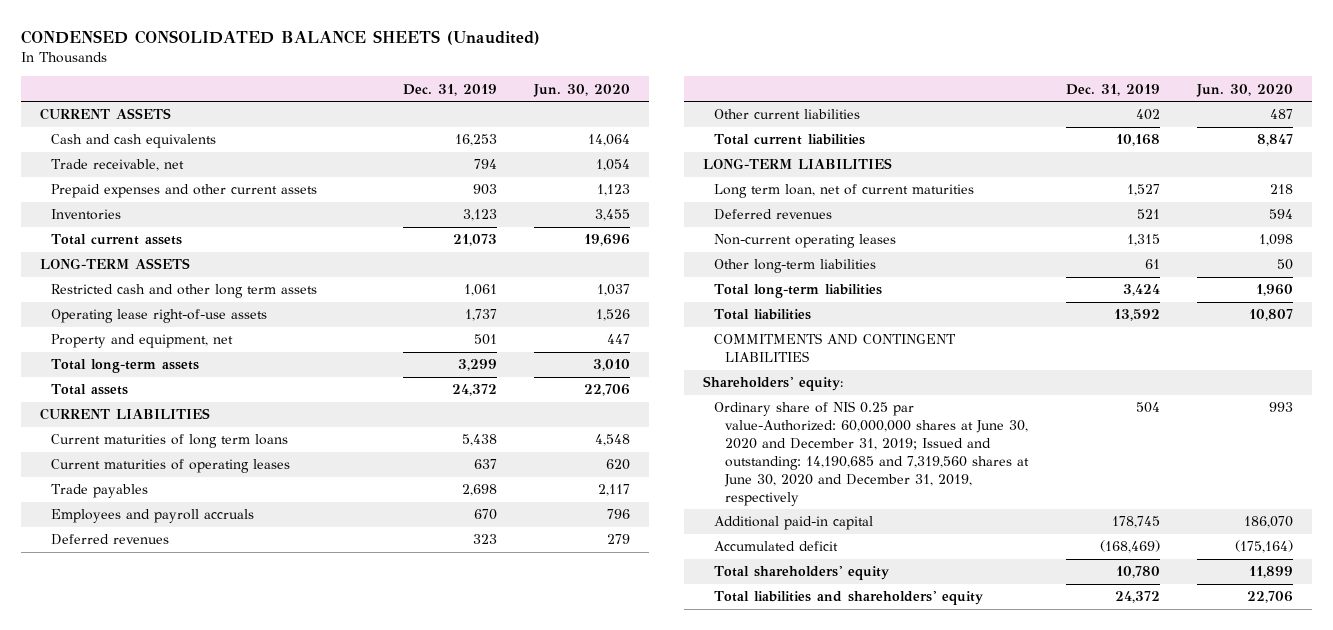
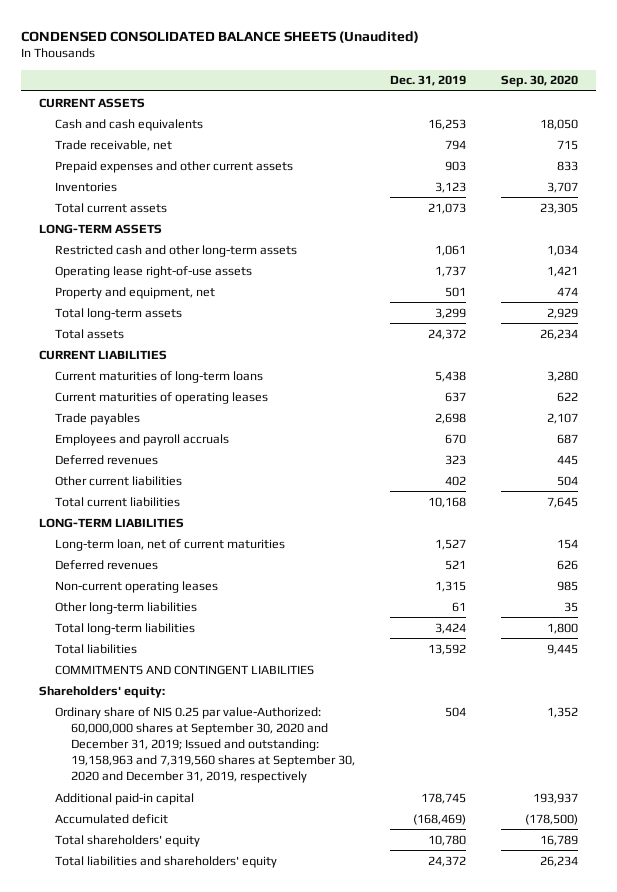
- | Dec. 31, 2019 | Jun. 30, 2020
+ | Dec. 31, 2019 | Sep. 30, 2020
- Restricted cash and other long term assets | 1,061 | 1,037
+ Restricted cash and other long-term assets | 1,061 | 1,034
- Current maturities of long term loans | 5,438 | 4,548
+ Current maturities of long-term loans | 5,438 | 3,280
- Long term loan, net of current maturities | 1,527 | 218
+ Long-term loan, net of current maturities | 1,527 | 154
- Ordinary share of NIS 0.25 par value-Authorized: 60,000,000 shares at June 30, 2020 and December 31, 2019; Issued and outstanding: 14,190,685 and 7,319,560 shares at June 30, 2020 and December 31, 2019, respectively | 504 | 993
+ Ordinary share of NIS 0.25 par value-Authorized: 60,000,000 shares at September 30, 2020 and December 31, 2019; Issued and outstanding: 19,158,963 and 7,319,560 shares at September 30, 2020 and December 31, 2019, respectively | 504 | 1,352

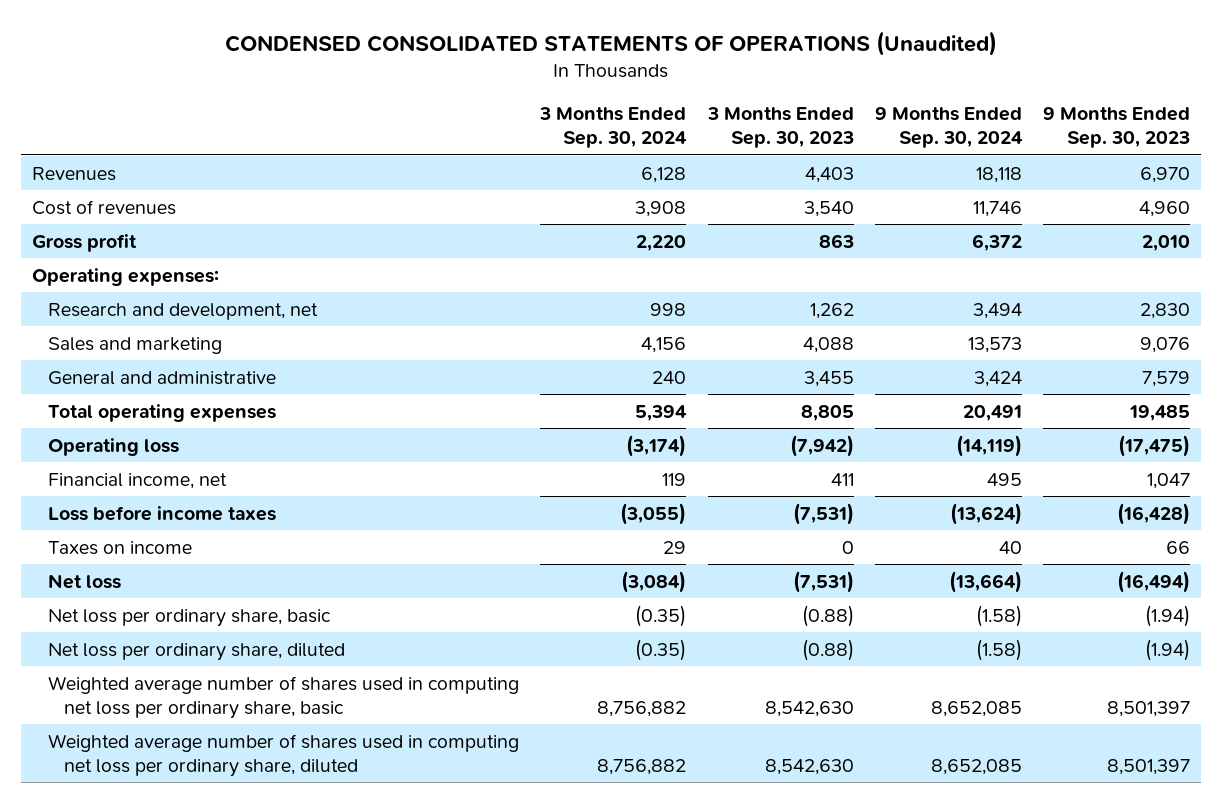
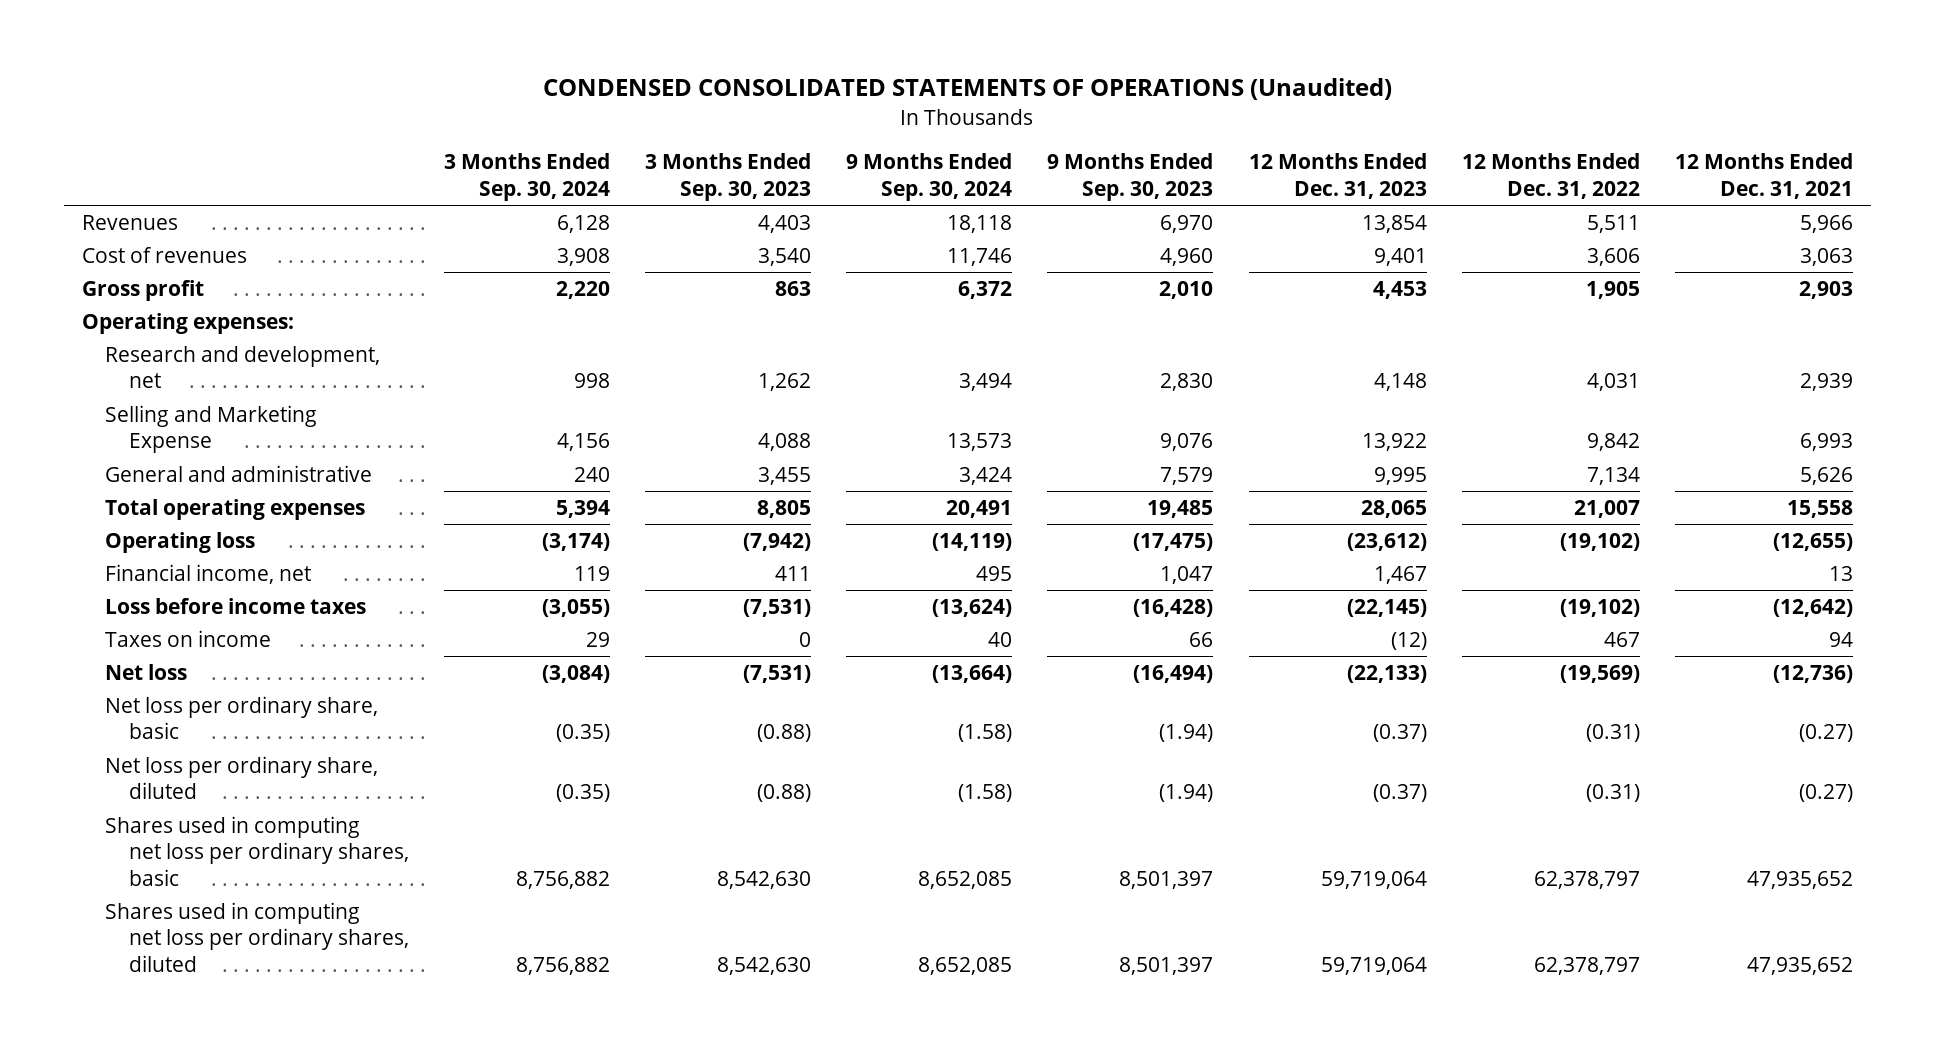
- | 3 Months Ended Sep. 30, 2024 | 3 Months Ended Sep. 30, 2023 | 9 Months Ended Sep. 30, 2024 | 9 Months Ended Sep. 30, 2023
+ | 3 Months Ended Sep. 30, 2024 | 3 Months Ended Sep. 30, 2023 | 9 Months Ended Sep. 30, 2024 | 9 Months Ended Sep. 30, 2023 | 12 Months Ended Dec. 31, 2023 | 12 Months Ended Dec. 31, 2022 | 12 Months Ended Dec. 31, 2021
- Sales and marketing | 4,156 | 4,088 | 13,573 | 9,076
+ Selling and Marketing Expense | 4,156 | 4,088 | 13,573 | 9,076 | 13,922 | 9,842 | 6,993
- Weighted average number of shares used in computing net loss per ordinary share, basic | 8,756,882 | 8,542,630 | 8,652,085 | 8,501,397
- Weighted average number of shares used in computing net loss per ordinary share, diluted | 8,756,882 | 8,542,630 | 8,652,085 | 8,501,397
+ Shares used in computing net loss per ordinary shares, basic | 8,756,882 | 8,542,630 | 8,652,085 | 8,501,397 | 59,719,064 | 62,378,797 | 47,935,652
+ Shares used in computing net loss per ordinary shares, diluted | 8,756,882 | 8,542,630 | 8,652,085 | 8,501,397 | 59,719,064 | 62,378,797 | 47,935,652

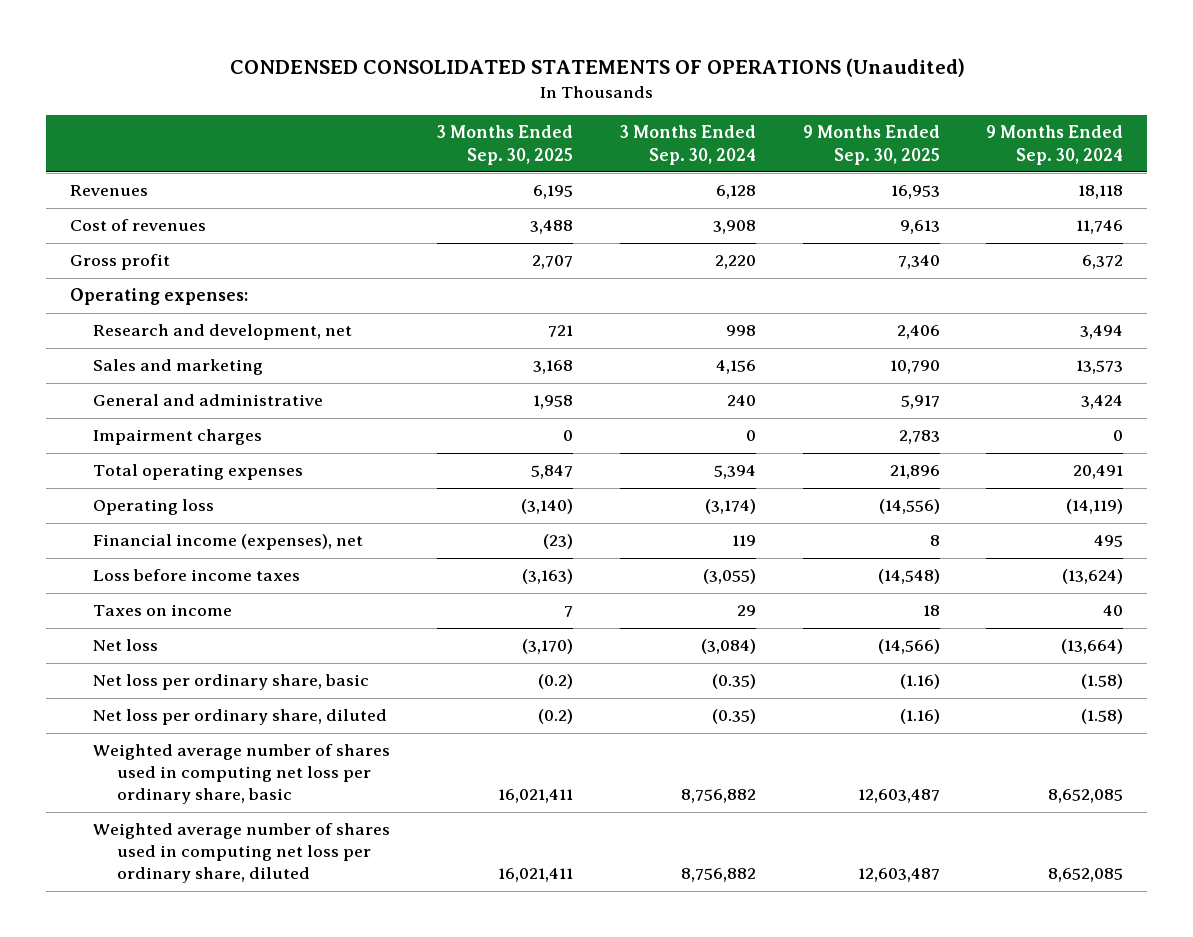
- | 3 Months Ended Sep. 30, 2024 | 3 Months Ended Sep. 30, 2023 | 9 Months Ended Sep. 30, 2024 | 9 Months Ended Sep. 30, 2023 | 12 Months Ended Dec. 31, 2023 | 12 Months Ended Dec. 31, 2022 | 12 Months Ended Dec. 31, 2021
+ | 3 Months Ended Sep. 30, 2025 | 3 Months Ended Sep. 30, 2024 | 9 Months Ended Sep. 30, 2025 | 9 Months Ended Sep. 30, 2024
- Selling and Marketing Expense | 4,156 | 4,088 | 13,573 | 9,076 | 13,922 | 9,842 | 6,993
+ Sales and marketing | 3,168 | 4,156 | 10,790 | 13,573
+ Impairment charges | 0 | 0 | 2,783 | 0
- Financial income, net | 119 | 411 | 495 | 1,047 | 1,467 | | 13
+ Financial income (expenses), net | (23) | 119 | 8 | 495
- Shares used in computing net loss per ordinary shares, basic | 8,756,882 | 8,542,630 | 8,652,085 | 8,501,397 | 59,719,064 | 62,378,797 | 47,935,652
- Shares used in computing net loss per ordinary shares, diluted | 8,756,882 | 8,542,630 | 8,652,085 | 8,501,397 | 59,719,064 | 62,378,797 | 47,935,652
+ Weighted average number of shares used in computing net loss per ordinary share, basic | 16,021,411 | 8,756,882 | 12,603,487 | 8,652,085
+ Weighted average number of shares used in computing net loss per ordinary share, diluted | 16,021,411 | 8,756,882 | 12,603,487 | 8,652,085

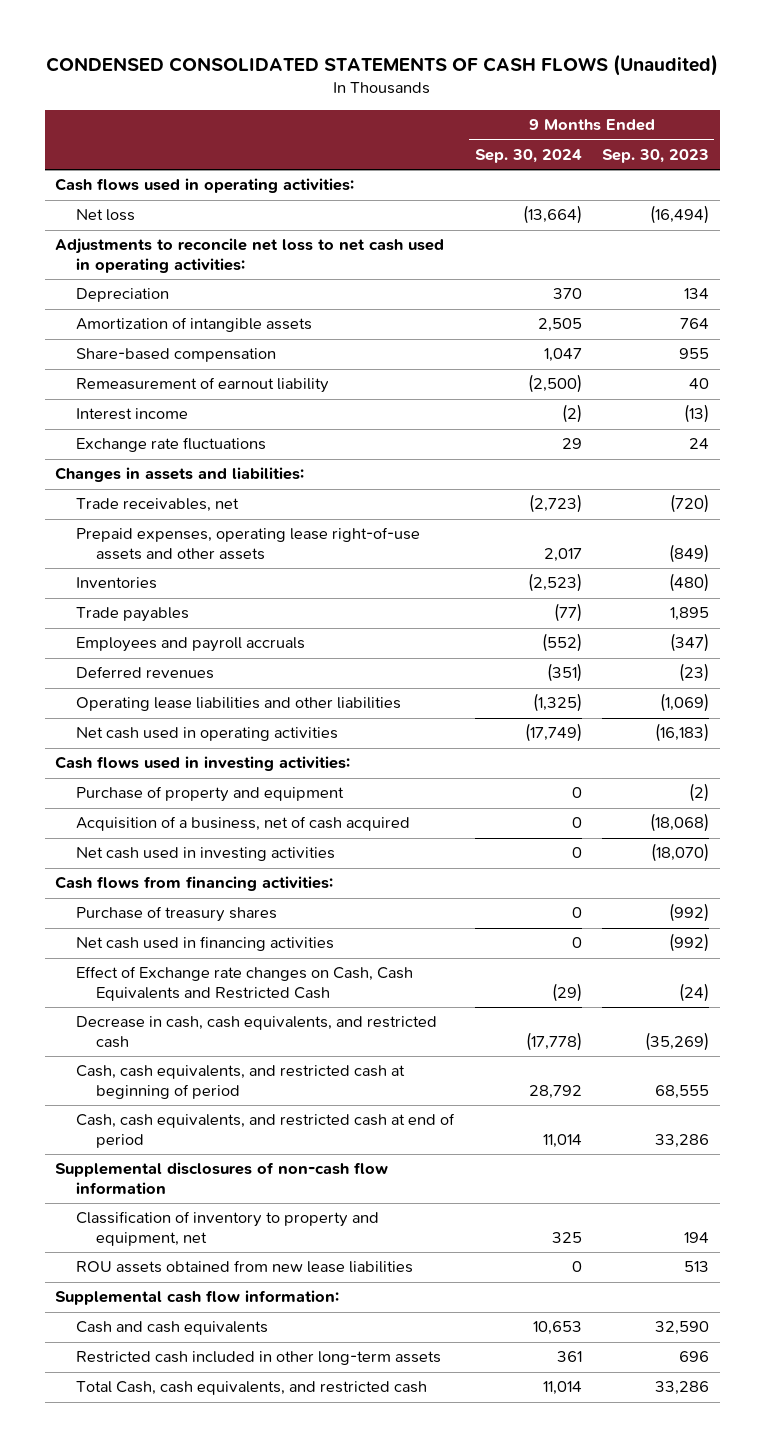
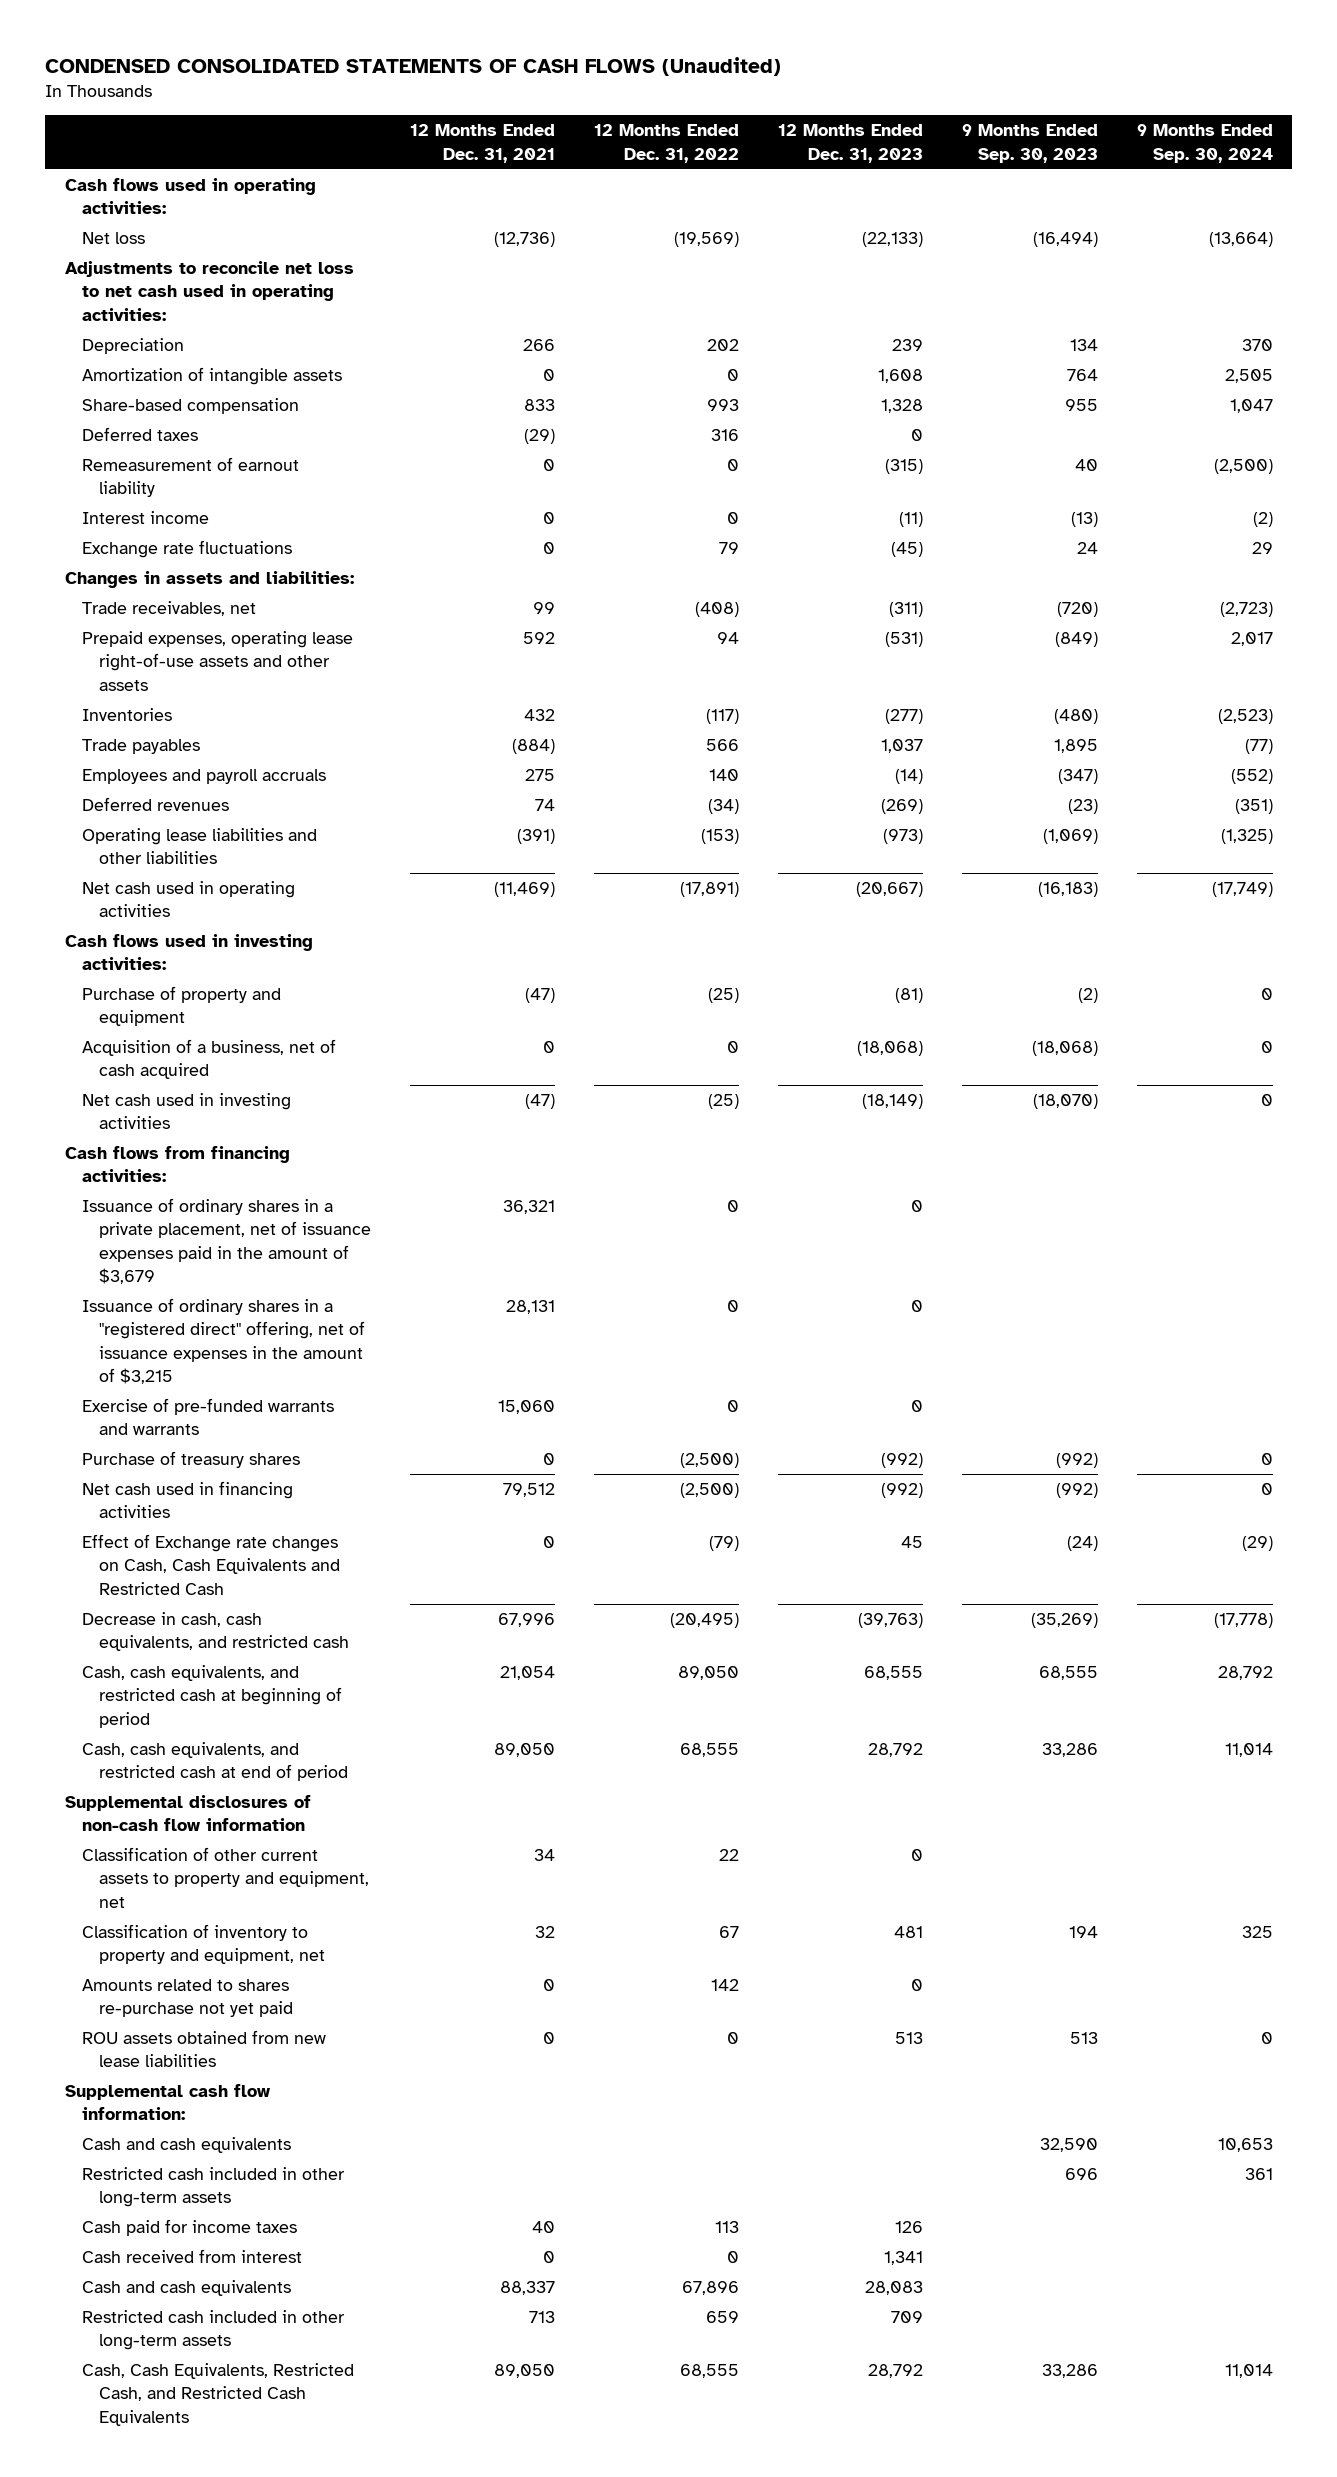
- | 9 Months Ended Sep. 30, 2024 | 9 Months Ended Sep. 30, 2023
+ | 12 Months Ended Dec. 31, 2021 | 12 Months Ended Dec. 31, 2022 | 12 Months Ended Dec. 31, 2023 | 9 Months Ended Sep. 30, 2023 | 9 Months Ended Sep. 30, 2024
+ Deferred taxes | (29) | 316 | 0 | |
+ Issuance of ordinary shares in a private placement, net of issuance expenses paid in the amount of $3,679 | 36,321 | 0 | 0 | |
+ Issuance of ordinary shares in a "registered direct" offering, net of issuance expenses in the amount of $3,215 | 28,131 | 0 | 0 | |
+ Exercise of pre-funded warrants and warrants | 15,060 | 0 | 0 | |
+ Classification of other current assets to property and equipment, net | 34 | 22 | 0 | |
+ Amounts related to shares re-purchase not yet paid | 0 | 142 | 0 | |
- Total Cash, cash equivalents, and restricted cash | 11,014 | 33,286
+ Cash paid for income taxes | 40 | 113 | 126 | |
+ Cash received from interest | 0 | 0 | 1,341 | |
+ Cash and cash equivalents | 88,337 | 67,896 | 28,083 | |
+ Restricted cash included in other long-term assets | 713 | 659 | 709 | |
+ Cash, Cash Equivalents, Restricted Cash, and Restricted Cash Equivalents | 89,050 | 68,555 | 28,792 | 33,286 | 11,014

